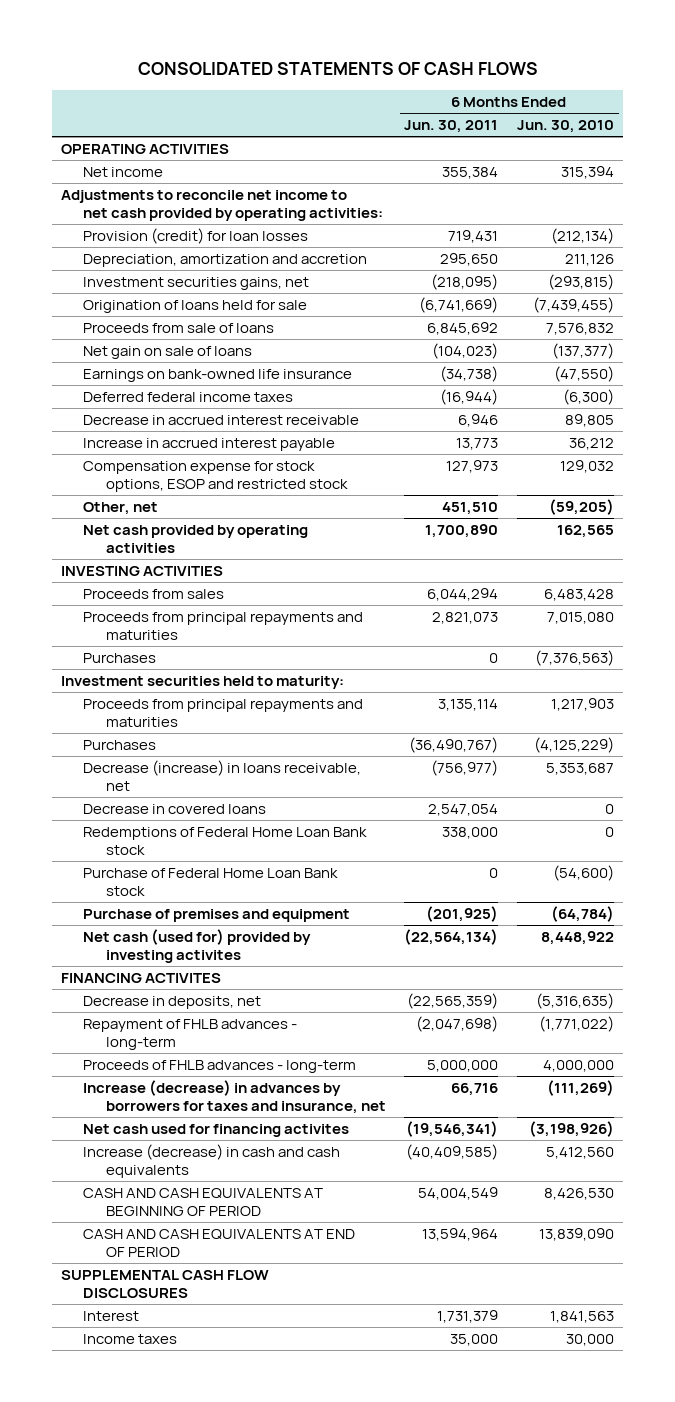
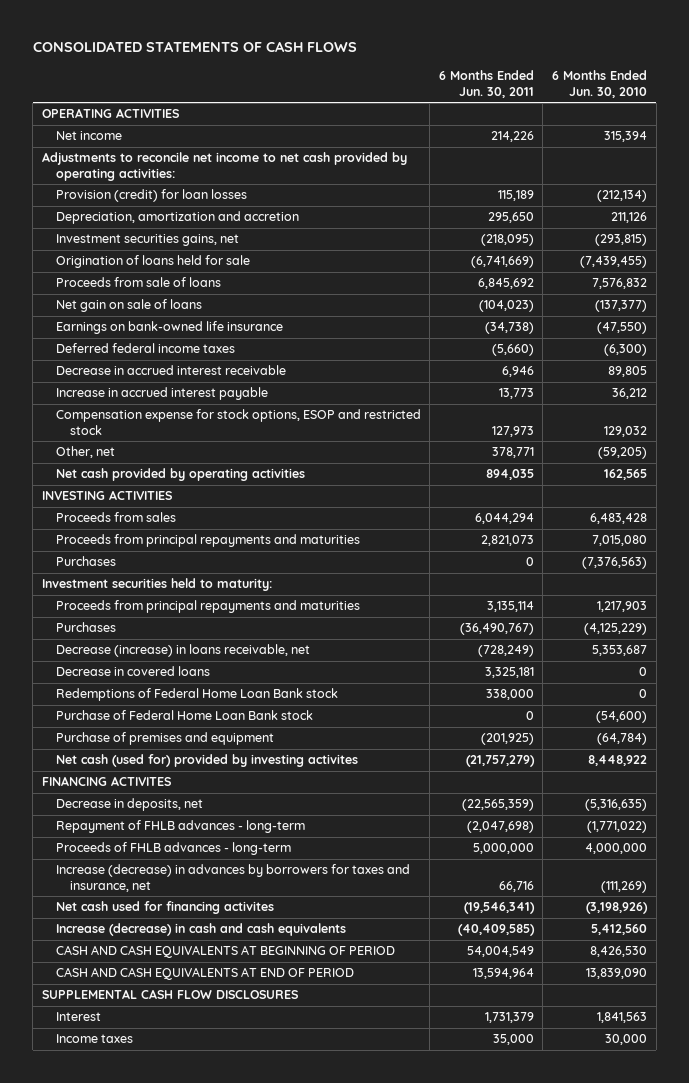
- Net income | 355,384 | 315,394
+ Net income | 214,226 | 315,394
- Provision (credit) for loan losses | 719,431 | (212,134)
+ Provision (credit) for loan losses | 115,189 | (212,134)
- Deferred federal income taxes | (16,944) | (6,300)
+ Deferred federal income taxes | (5,660) | (6,300)
- Other, net | 451,510 | (59,205)
- Net cash provided by operating activities | 1,700,890 | 162,565
+ Other, net | 378,771 | (59,205)
+ Net cash provided by operating activities | 894,035 | 162,565
- Decrease (increase) in loans receivable, net | (756,977) | 5,353,687
- Decrease in covered loans | 2,547,054 | 0
+ Decrease (increase) in loans receivable, net | (728,249) | 5,353,687
+ Decrease in covered loans | 3,325,181 | 0
- Net cash (used for) provided by investing activites | (22,564,134) | 8,448,922
+ Net cash (used for) provided by investing activites | (21,757,279) | 8,448,922

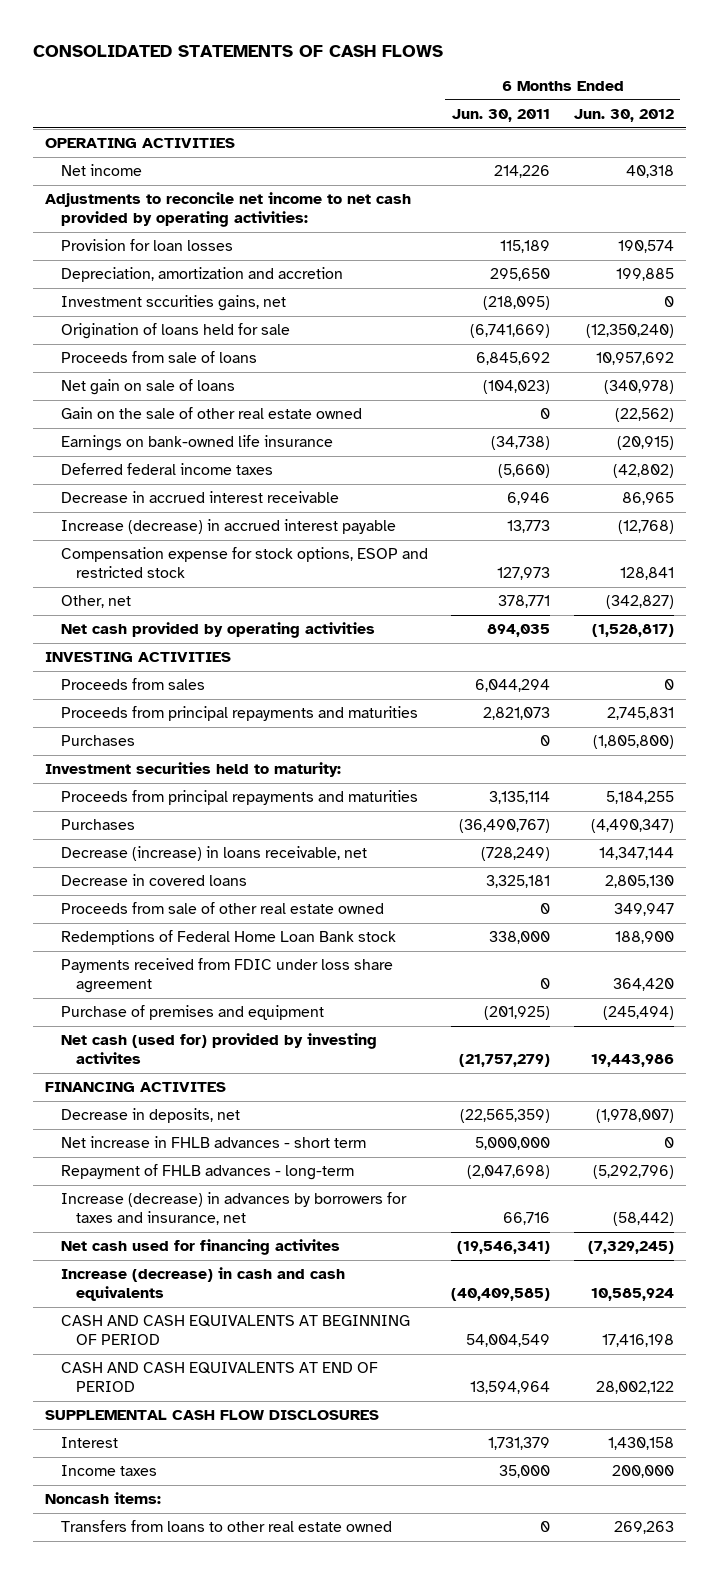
- | 6 Months Ended Jun. 30, 2011 | 6 Months Ended Jun. 30, 2010
+ | 6 Months Ended Jun. 30, 2011 | 6 Months Ended Jun. 30, 2012
- Provision (credit) for loan losses | 115,189 | (212,134)
+ Provision for loan losses | 115,189 | 190,574
- Investment securities gains, net | (218,095) | (293,815)
+ Investment sccurities gains, net | (218,095) | 0
+ Gain on the sale of other real estate owned | 0 | (22,562)
- Increase in accrued interest payable | 13,773 | 36,212
+ Increase (decrease) in accrued interest payable | 13,773 | (12,768)
+ Proceeds from sale of other real estate owned | 0 | 349,947
- Purchase of Federal Home Loan Bank stock | 0 | (54,600)
+ Payments received from FDIC under loss share agreement | 0 | 364,420
+ Net increase in FHLB advances - short term | 5,000,000 | 0
- Proceeds of FHLB advances - long-term | 5,000,000 | 4,000,000
+ Noncash items:
+ Transfers from loans to other real estate owned | 0 | 269,263

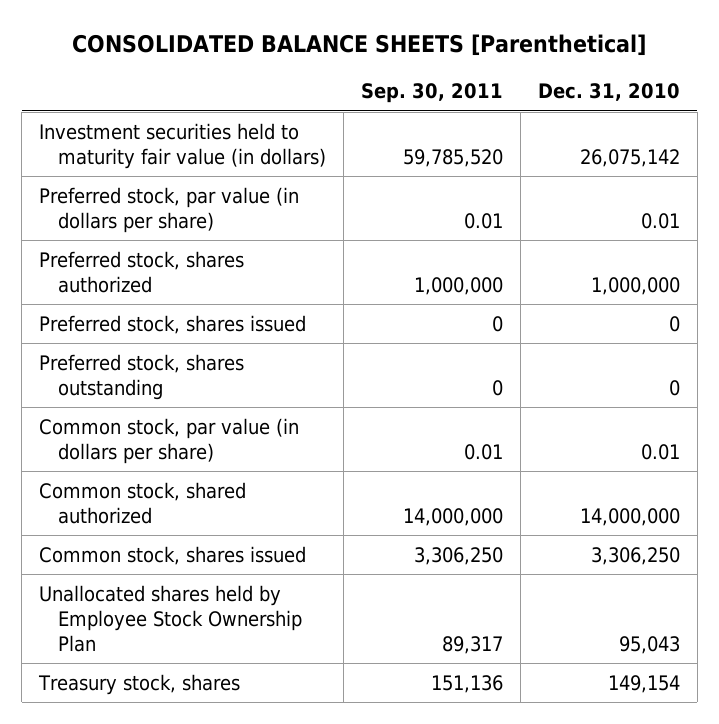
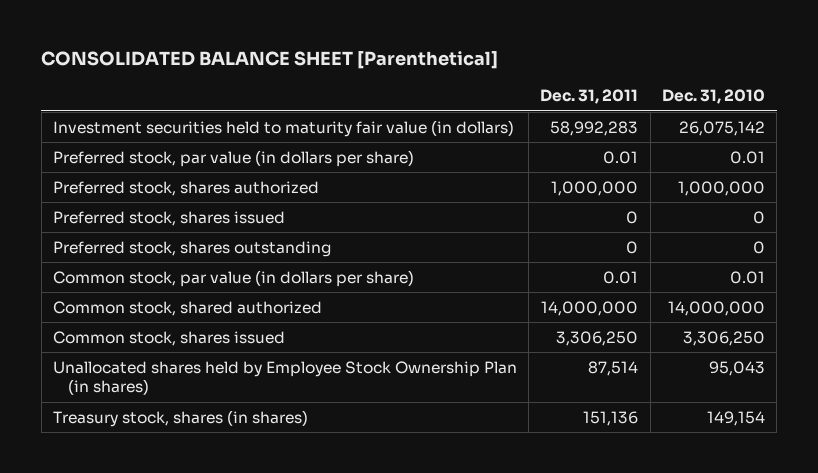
- CONSOLIDATED BALANCE SHEETS [Parenthetical]
+ CONSOLIDATED BALANCE SHEET [Parenthetical]
- | Sep. 30, 2011 | Dec. 31, 2010
+ | Dec. 31, 2011 | Dec. 31, 2010
- Unallocated shares held by Employee Stock Ownership Plan | 89,317 | 95,043
- Treasury stock, shares | 151,136 | 149,154
+ Unallocated shares held by Employee Stock Ownership Plan (in shares) | 87,514 | 95,043
+ Treasury stock, shares (in shares) | 151,136 | 149,154

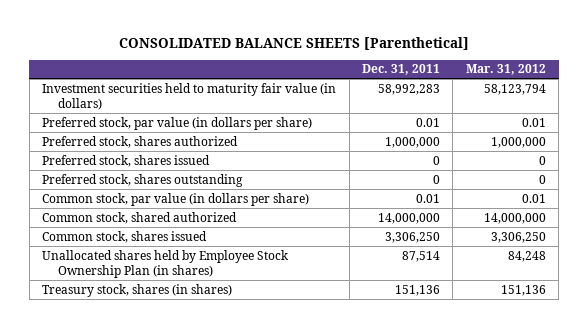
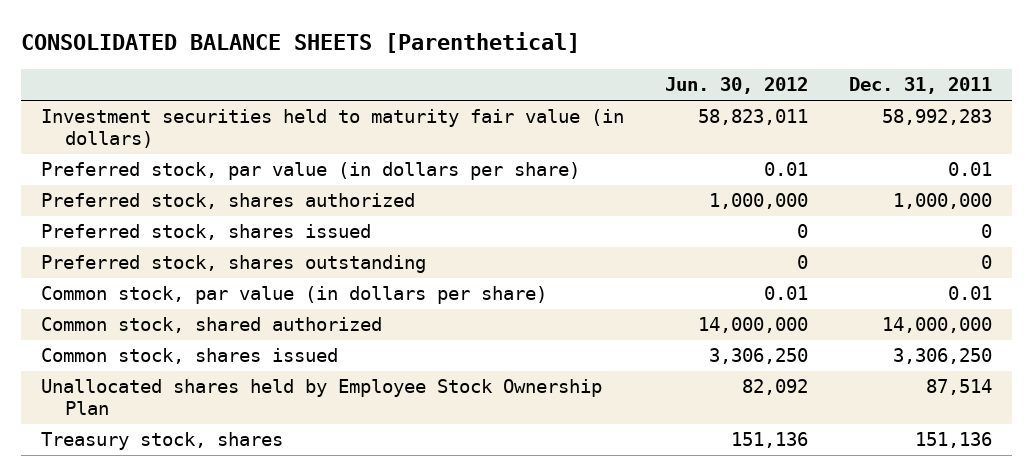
- | Dec. 31, 2011 | Mar. 31, 2012
+ | Jun. 30, 2012 | Dec. 31, 2011
- Unallocated shares held by Employee Stock Ownership Plan (in shares) | 87,514 | 84,248
- Treasury stock, shares (in shares) | 151,136 | 151,136
+ Unallocated shares held by Employee Stock Ownership Plan | 82,092 | 87,514
+ Treasury stock, shares | 151,136 | 151,136

